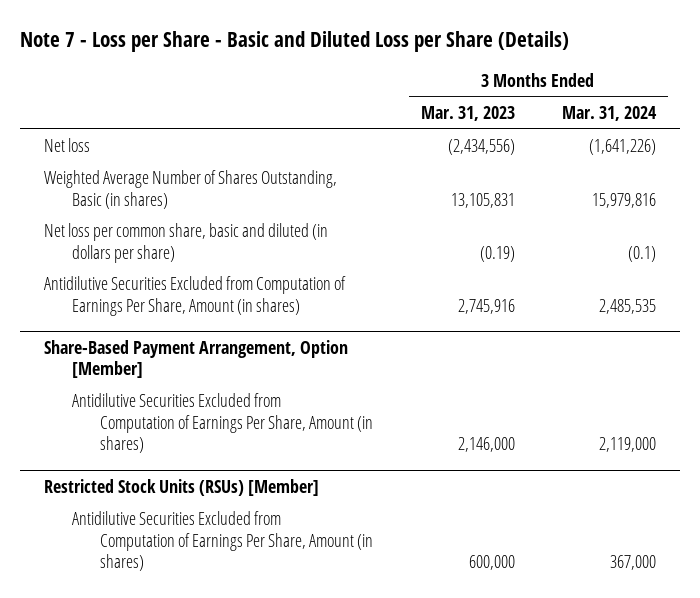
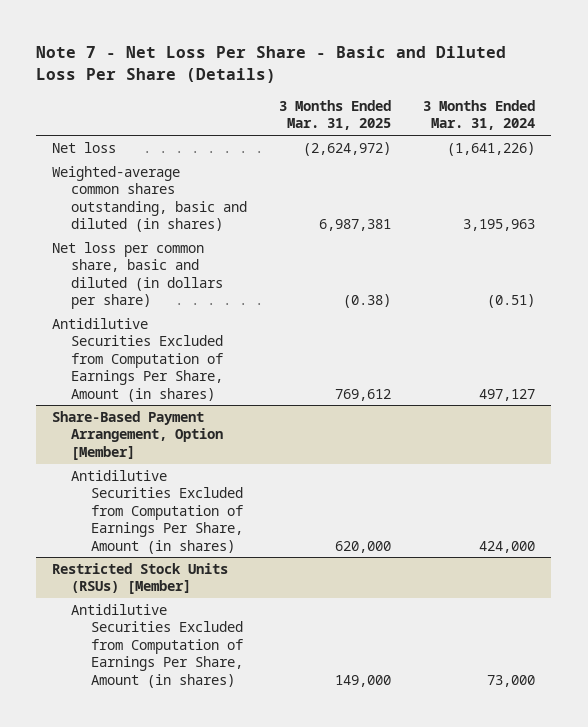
- Note 7 - Loss per Share - Basic and Diluted Loss per Share (Details)
+ Note 7 - Net Loss Per Share - Basic and Diluted Loss Per Share (Details)
- | 3 Months Ended Mar. 31, 2023 | 3 Months Ended Mar. 31, 2024
+ | 3 Months Ended Mar. 31, 2025 | 3 Months Ended Mar. 31, 2024
- Weighted Average Number of Shares Outstanding, Basic (in shares) | 13,105,831 | 15,979,816
- Net loss per common share, basic and diluted (in dollars per share) | (0.19) | (0.1)
- Antidilutive Securities Excluded from Computation of Earnings Per Share, Amount (in shares) | 2,745,916 | 2,485,535
+ Weighted-average common shares outstanding, basic and diluted (in shares) | 6,987,381 | 3,195,963
+ Net loss per common share, basic and diluted (in dollars per share) | (0.38) | (0.51)
+ Antidilutive Securities Excluded from Computation of Earnings Per Share, Amount (in shares) | 769,612 | 497,127
@ Share-Based Payment Arrangement, Option [Member]
- Antidilutive Securities Excluded from Computation of Earnings Per Share, Amount (in shares) | 2,146,000 | 2,119,000
+ Antidilutive Securities Excluded from Computation of Earnings Per Share, Amount (in shares) | 620,000 | 424,000
@ Restricted Stock Units (RSUs) [Member]
- Antidilutive Securities Excluded from Computation of Earnings Per Share, Amount (in shares) | 600,000 | 367,000
+ Antidilutive Securities Excluded from Computation of Earnings Per Share, Amount (in shares) | 149,000 | 73,000

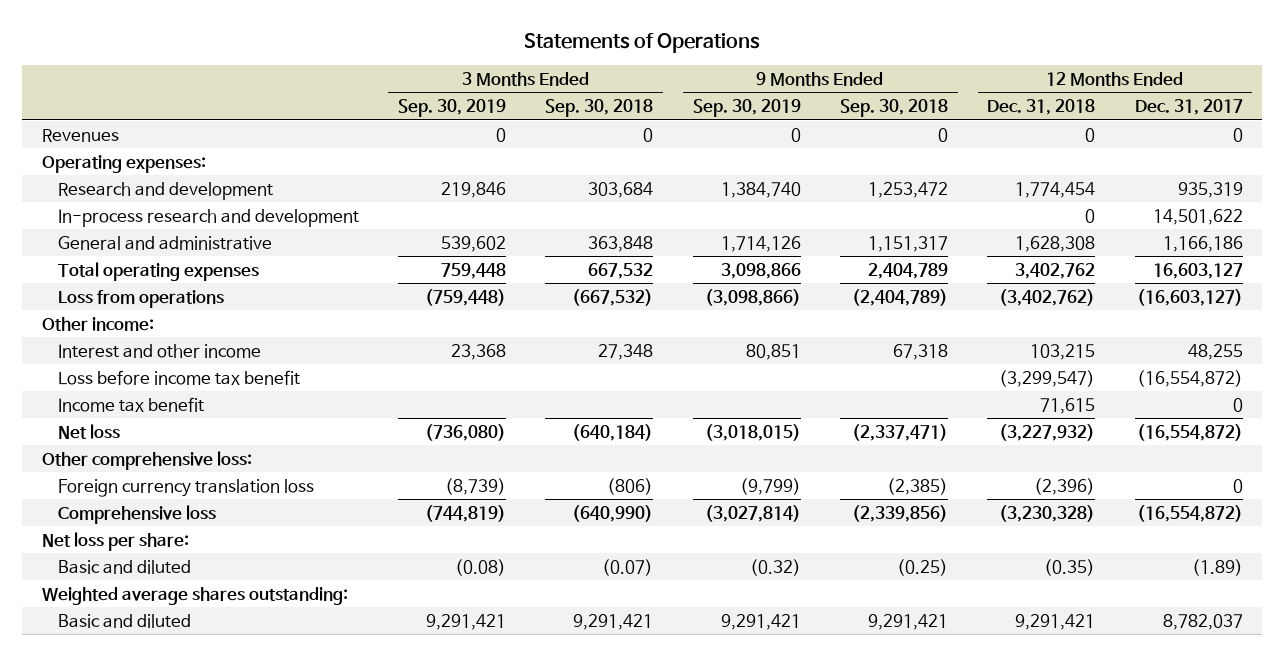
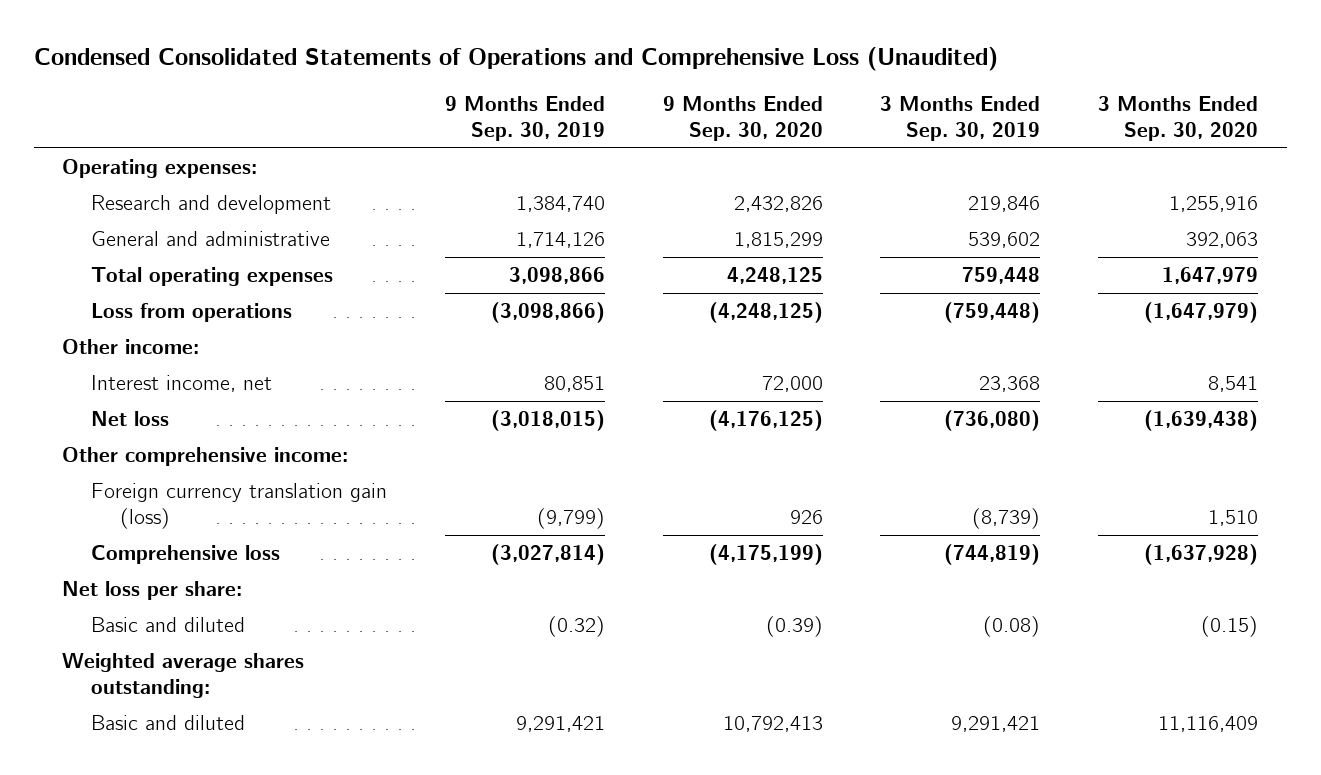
- Statements of Operations
+ Condensed Consolidated Statements of Operations and Comprehensive Loss (Unaudited)
- | 3 Months Ended Sep. 30, 2019 | 3 Months Ended Sep. 30, 2018 | 9 Months Ended Sep. 30, 2019 | 9 Months Ended Sep. 30, 2018 | 12 Months Ended Dec. 31, 2018 | 12 Months Ended Dec. 31, 2017
+ | 9 Months Ended Sep. 30, 2019 | 9 Months Ended Sep. 30, 2020 | 3 Months Ended Sep. 30, 2019 | 3 Months Ended Sep. 30, 2020
- Revenues | 0 | 0 | 0 | 0 | 0 | 0
- In-process research and development | | | | | 0 | 14,501,622
- Interest and other income | 23,368 | 27,348 | 80,851 | 67,318 | 103,215 | 48,255
- Loss before income tax benefit | | | | | (3,299,547) | (16,554,872)
- Income tax benefit | | | | | 71,615 | 0
+ Interest income, net | 80,851 | 72,000 | 23,368 | 8,541
- Other comprehensive loss:
- Foreign currency translation loss | (8,739) | (806) | (9,799) | (2,385) | (2,396) | 0
+ Other comprehensive income:
+ Foreign currency translation gain (loss) | (9,799) | 926 | (8,739) | 1,510

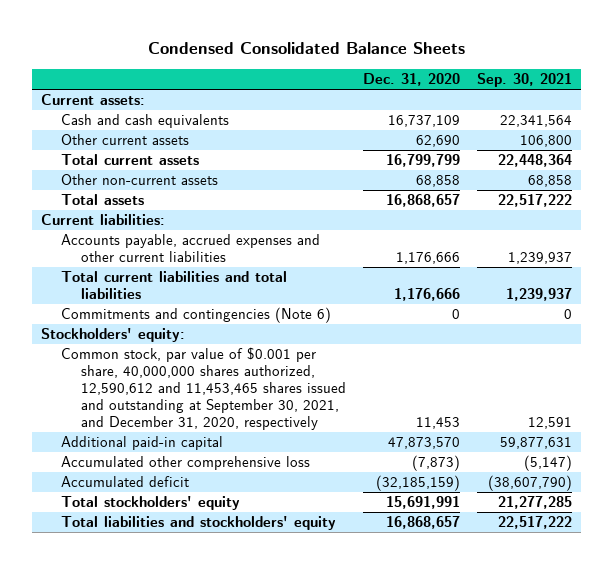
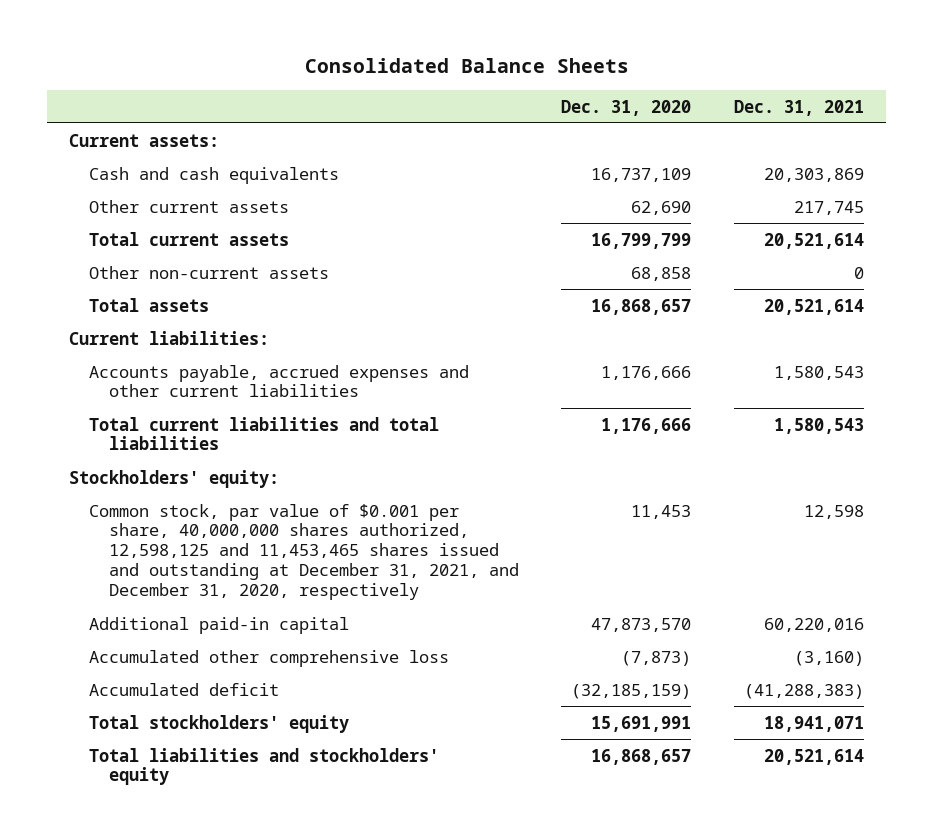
- Condensed Consolidated Balance Sheets
+ Consolidated Balance Sheets
- | Dec. 31, 2020 | Sep. 30, 2021
+ | Dec. 31, 2020 | Dec. 31, 2021
- Commitments and contingencies (Note 6) | 0 | 0
- Common stock, par value of $0.001 per share, 40,000,000 shares authorized, 12,590,612 and 11,453,465 shares issued and outstanding at September 30, 2021, and December 31, 2020, respectively | 11,453 | 12,591
+ Common stock, par value of $0.001 per share, 40,000,000 shares authorized, 12,598,125 and 11,453,465 shares issued and outstanding at December 31, 2021, and December 31, 2020, respectively | 11,453 | 12,598

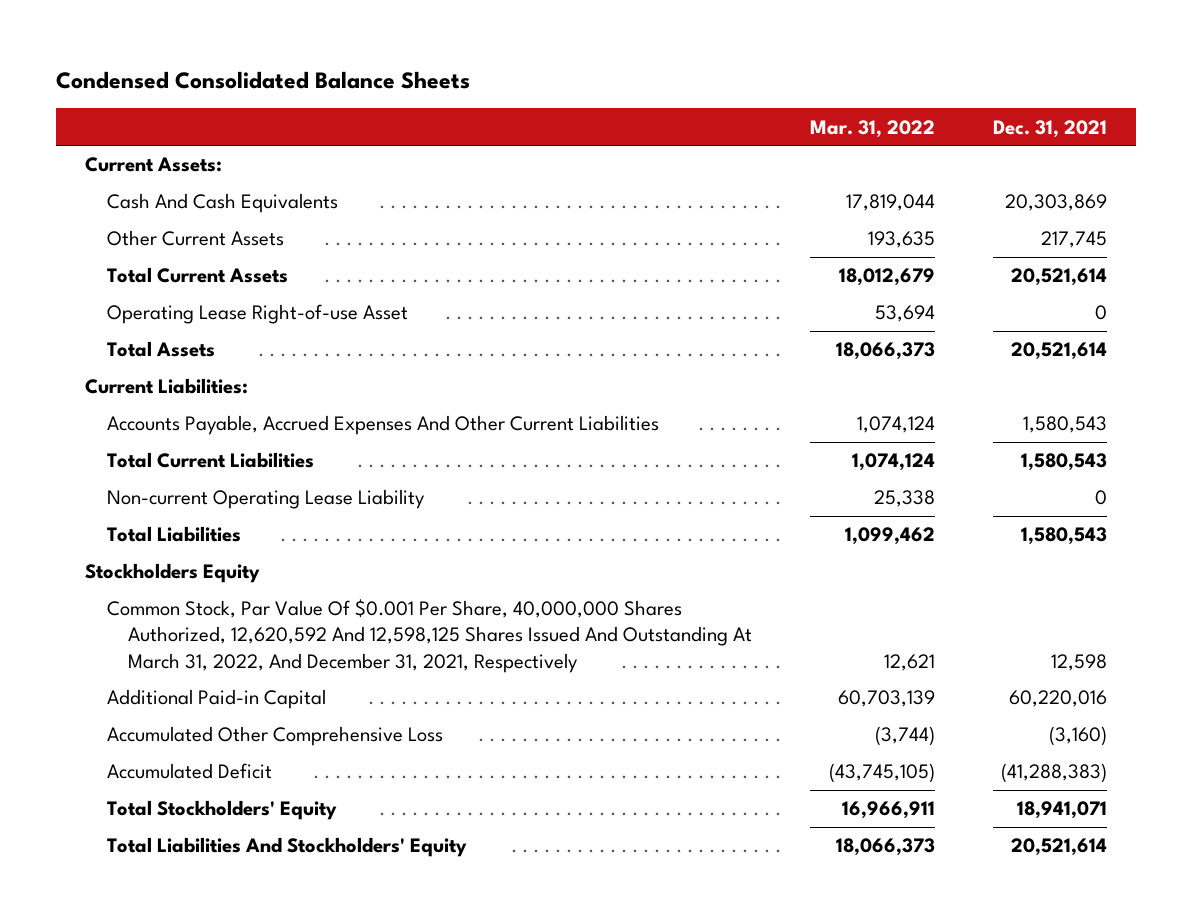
- Consolidated Balance Sheets
+ Condensed Consolidated Balance Sheets
- | Dec. 31, 2020 | Dec. 31, 2021
+ | Mar. 31, 2022 | Dec. 31, 2021
- Current assets:
- Cash and cash equivalents | 16,737,109 | 20,303,869
- Other current assets | 62,690 | 217,745
- Total current assets | 16,799,799 | 20,521,614
- Other non-current assets | 68,858 | 0
- Total assets | 16,868,657 | 20,521,614
- Current liabilities:
- Accounts payable, accrued expenses and other current liabilities | 1,176,666 | 1,580,543
- Total current liabilities and total liabilities | 1,176,666 | 1,580,543
- Stockholders' equity:
- Common stock, par value of $0.001 per share, 40,000,000 shares authorized, 12,598,125 and 11,453,465 shares issued and outstanding at December 31, 2021, and December 31, 2020, respectively | 11,453 | 12,598
- Additional paid-in capital | 47,873,570 | 60,220,016
- Accumulated other comprehensive loss | (7,873) | (3,160)
- Accumulated deficit | (32,185,159) | (41,288,383)
- Total stockholders' equity | 15,691,991 | 18,941,071
- Total liabilities and stockholders' equity | 16,868,657 | 20,521,614
+ Current Assets:
+ Cash And Cash Equivalents | 17,819,044 | 20,303,869
+ Other Current Assets | 193,635 | 217,745
+ Total Current Assets | 18,012,679 | 20,521,614
+ Operating Lease Right-of-use Asset | 53,694 | 0
+ Total Assets | 18,066,373 | 20,521,614
+ Current Liabilities:
+ Accounts Payable, Accrued Expenses And Other Current Liabilities | 1,074,124 | 1,580,543
+ Total Current Liabilities | 1,074,124 | 1,580,543
+ Non-current Operating Lease Liability | 25,338 | 0
+ Total Liabilities | 1,099,462 | 1,580,543
+ Stockholders Equity
+ Common Stock, Par Value Of $0.001 Per Share, 40,000,000 Shares Authorized, 12,620,592 And 12,598,125 Shares Issued And Outstanding At March 31, 2022, And December 31, 2021, Respectively | 12,621 | 12,598
+ Additional Paid-in Capital | 60,703,139 | 60,220,016
+ Accumulated Other Comprehensive Loss | (3,744) | (3,160)
+ Accumulated Deficit | (43,745,105) | (41,288,383)
+ Total Stockholders' Equity | 16,966,911 | 18,941,071
+ Total Liabilities And Stockholders' Equity | 18,066,373 | 20,521,614

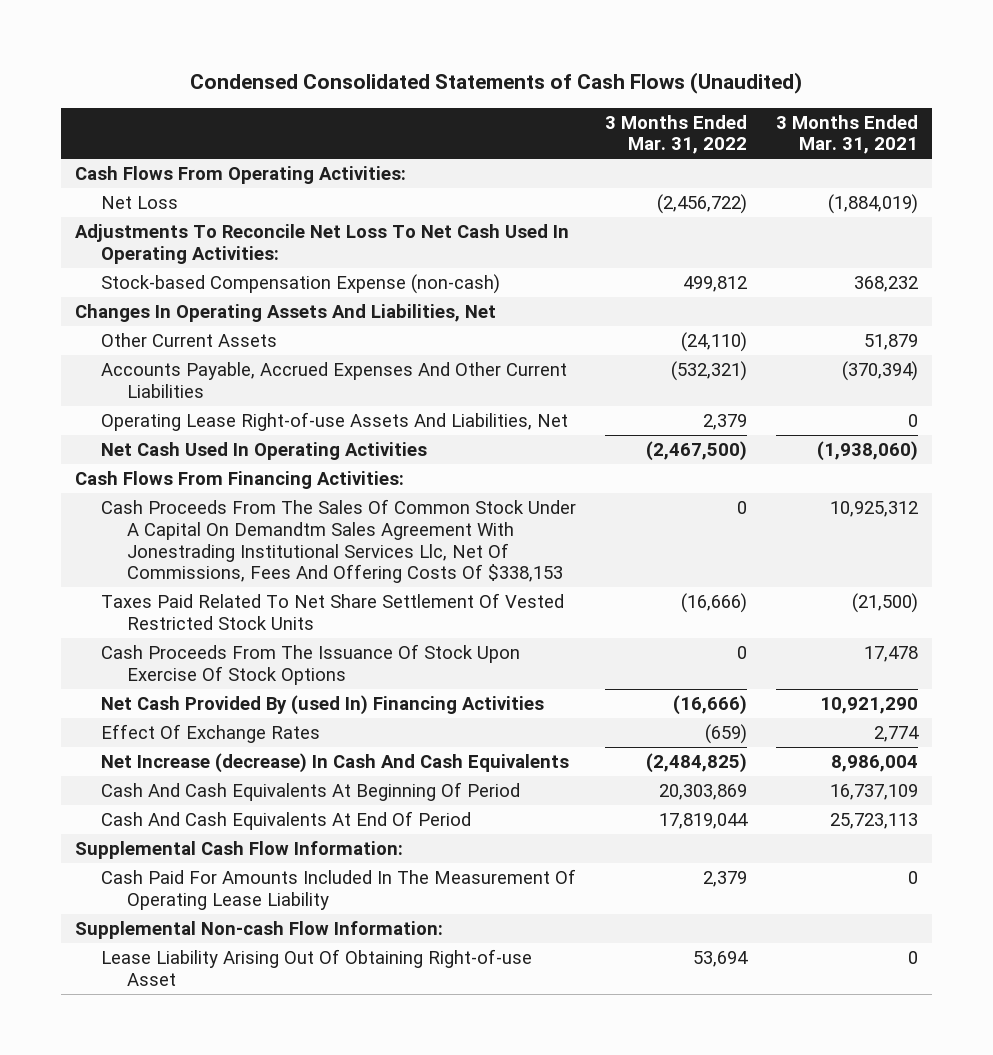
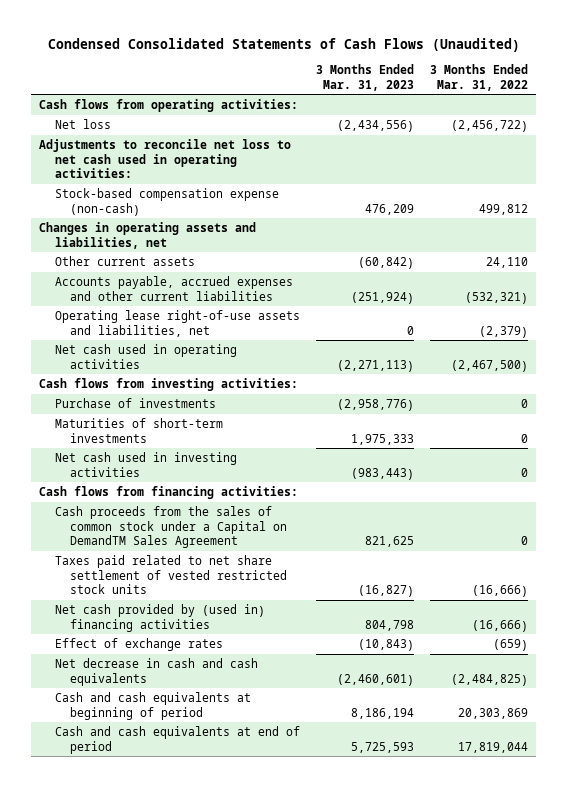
- | 3 Months Ended Mar. 31, 2022 | 3 Months Ended Mar. 31, 2021
+ | 3 Months Ended Mar. 31, 2023 | 3 Months Ended Mar. 31, 2022
- Cash Flows From Operating Activities:
- Net Loss | (2,456,722) | (1,884,019)
- Adjustments To Reconcile Net Loss To Net Cash Used In Operating Activities:
- Stock-based Compensation Expense (non-cash) | 499,812 | 368,232
- Changes In Operating Assets And Liabilities, Net
- Other Current Assets | (24,110) | 51,879
- Accounts Payable, Accrued Expenses And Other Current Liabilities | (532,321) | (370,394)
- Operating Lease Right-of-use Assets And Liabilities, Net | 2,379 | 0
- Net Cash Used In Operating Activities | (2,467,500) | (1,938,060)
- Cash Flows From Financing Activities:
- Cash Proceeds From The Sales Of Common Stock Under A Capital On Demandtm Sales Agreement With Jonestrading Institutional Services Llc, Net Of Commissions, Fees And Offering Costs Of $338,153 | 0 | 10,925,312
- Taxes Paid Related To Net Share Settlement Of Vested Restricted Stock Units | (16,666) | (21,500)
- Cash Proceeds From The Issuance Of Stock Upon Exercise Of Stock Options | 0 | 17,478
- Net Cash Provided By (used In) Financing Activities | (16,666) | 10,921,290
- Effect Of Exchange Rates | (659) | 2,774
- Net Increase (decrease) In Cash And Cash Equivalents | (2,484,825) | 8,986,004
- Cash And Cash Equivalents At Beginning Of Period | 20,303,869 | 16,737,109
- Cash And Cash Equivalents At End Of Period | 17,819,044 | 25,723,113
- Supplemental Cash Flow Information:
- Cash Paid For Amounts Included In The Measurement Of Operating Lease Liability | 2,379 | 0
- Supplemental Non-cash Flow Information:
- Lease Liability Arising Out Of Obtaining Right-of-use Asset | 53,694 | 0
+ Cash flows from operating activities:
+ Net loss | (2,434,556) | (2,456,722)
+ Adjustments to reconcile net loss to net cash used in operating activities:
+ Stock-based compensation expense (non-cash) | 476,209 | 499,812
+ Changes in operating assets and liabilities, net
+ Other current assets | (60,842) | 24,110
+ Accounts payable, accrued expenses and other current liabilities | (251,924) | (532,321)
+ Operating lease right-of-use assets and liabilities, net | 0 | (2,379)
+ Net cash used in operating activities | (2,271,113) | (2,467,500)
+ Cash flows from investing activities:
+ Purchase of investments | (2,958,776) | 0
+ Maturities of short-term investments | 1,975,333 | 0
+ Net cash used in investing activities | (983,443) | 0
+ Cash flows from financing activities:
+ Cash proceeds from the sales of common stock under a Capital on DemandTM Sales Agreement | 821,625 | 0
+ Taxes paid related to net share settlement of vested restricted stock units | (16,827) | (16,666)
+ Net cash provided by (used in) financing activities | 804,798 | (16,666)
+ Effect of exchange rates | (10,843) | (659)
+ Net decrease in cash and cash equivalents | (2,460,601) | (2,484,825)
+ Cash and cash equivalents at beginning of period | 8,186,194 | 20,303,869
+ Cash and cash equivalents at end of period | 5,725,593 | 17,819,044

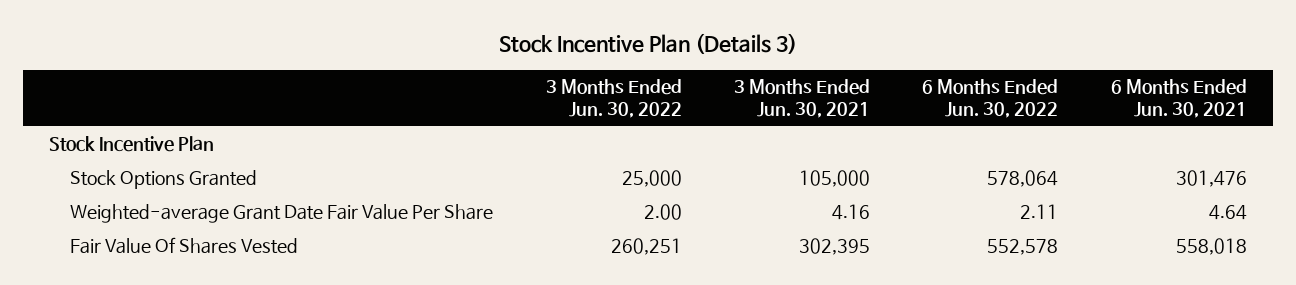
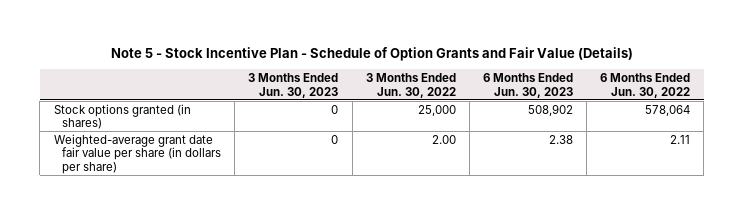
- Stock Incentive Plan (Details 3)
+ Note 5 - Stock Incentive Plan - Schedule of Option Grants and Fair Value (Details)
- | 3 Months Ended Jun. 30, 2022 | 3 Months Ended Jun. 30, 2021 | 6 Months Ended Jun. 30, 2022 | 6 Months Ended Jun. 30, 2021
+ | 3 Months Ended Jun. 30, 2023 | 3 Months Ended Jun. 30, 2022 | 6 Months Ended Jun. 30, 2023 | 6 Months Ended Jun. 30, 2022
- Stock Incentive Plan
- Stock Options Granted | 25,000 | 105,000 | 578,064 | 301,476
- Weighted-average Grant Date Fair Value Per Share | 2.00 | 4.16 | 2.11 | 4.64
- Fair Value Of Shares Vested | 260,251 | 302,395 | 552,578 | 558,018
+ Stock options granted (in shares) | 0 | 25,000 | 508,902 | 578,064
+ Weighted-average grant date fair value per share (in dollars per share) | 0 | 2.00 | 2.38 | 2.11

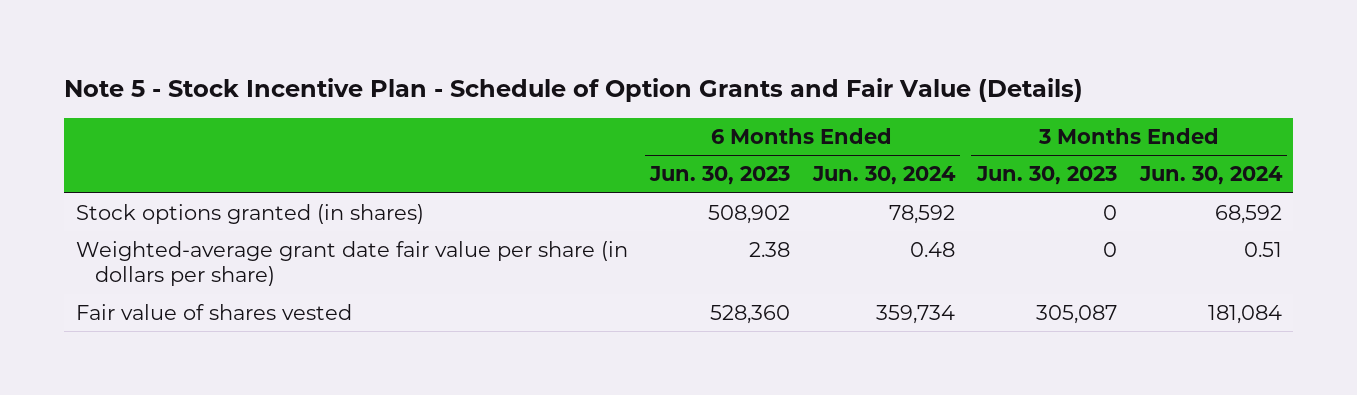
- | 3 Months Ended Jun. 30, 2023 | 3 Months Ended Jun. 30, 2022 | 6 Months Ended Jun. 30, 2023 | 6 Months Ended Jun. 30, 2022
+ | 6 Months Ended Jun. 30, 2023 | 6 Months Ended Jun. 30, 2024 | 3 Months Ended Jun. 30, 2023 | 3 Months Ended Jun. 30, 2024
+ Fair value of shares vested | 528,360 | 359,734 | 305,087 | 181,084

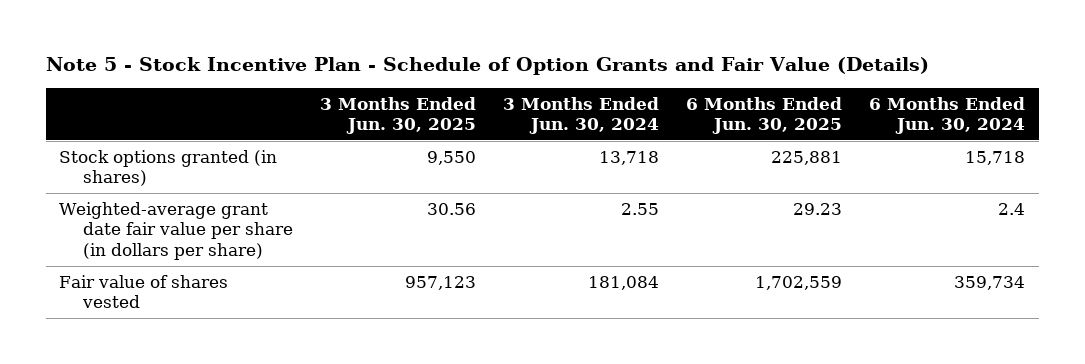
- | 6 Months Ended Jun. 30, 2023 | 6 Months Ended Jun. 30, 2024 | 3 Months Ended Jun. 30, 2023 | 3 Months Ended Jun. 30, 2024
+ | 3 Months Ended Jun. 30, 2025 | 3 Months Ended Jun. 30, 2024 | 6 Months Ended Jun. 30, 2025 | 6 Months Ended Jun. 30, 2024
- Stock options granted (in shares) | 508,902 | 78,592 | 0 | 68,592
- Weighted-average grant date fair value per share (in dollars per share) | 2.38 | 0.48 | 0 | 0.51
+ Stock options granted (in shares) | 9,550 | 13,718 | 225,881 | 15,718
+ Weighted-average grant date fair value per share (in dollars per share) | 30.56 | 2.55 | 29.23 | 2.4

